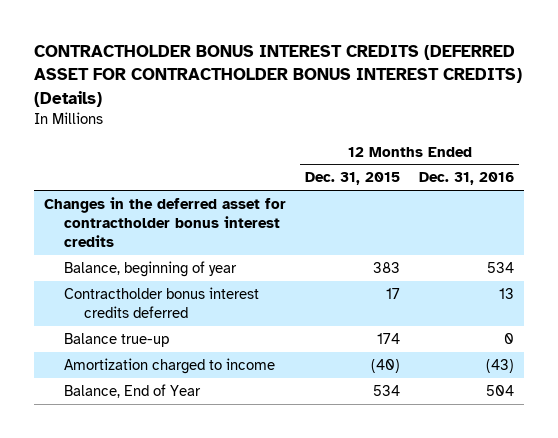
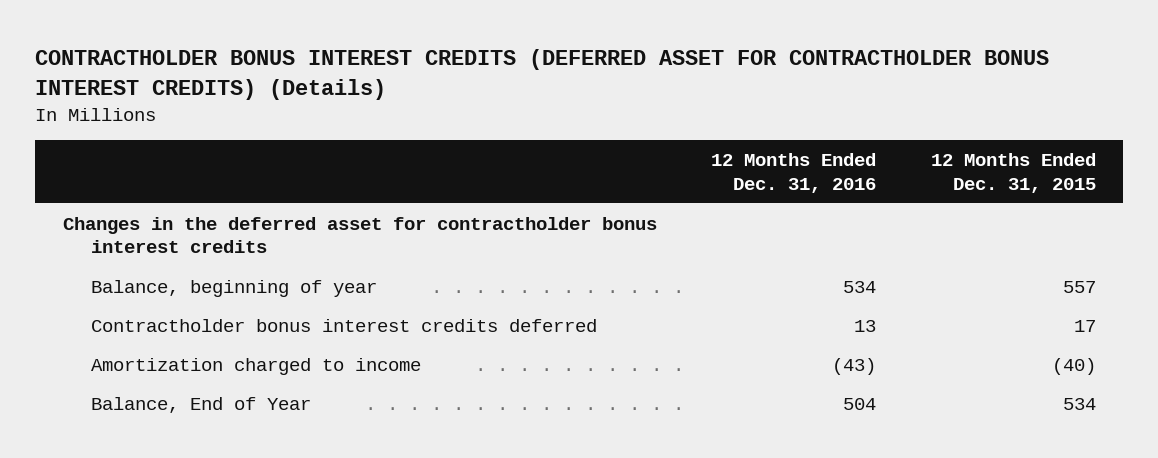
- | 12 Months Ended Dec. 31, 2015 | 12 Months Ended Dec. 31, 2016
+ | 12 Months Ended Dec. 31, 2016 | 12 Months Ended Dec. 31, 2015
- Balance, beginning of year | 383 | 534
+ Balance, beginning of year | 534 | 557
- Balance true-up | 174 | 0

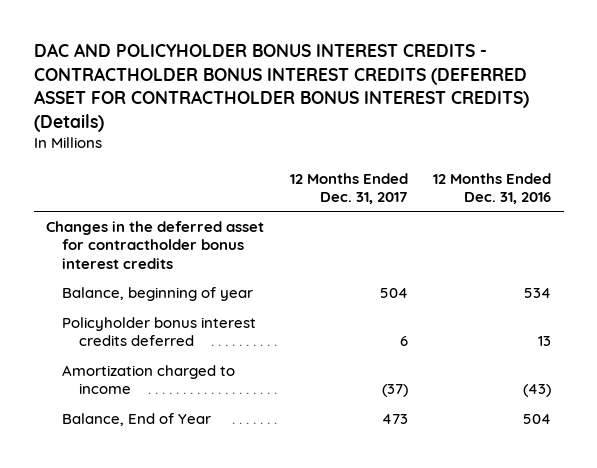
- CONTRACTHOLDER BONUS INTEREST CREDITS (DEFERRED ASSET FOR CONTRACTHOLDER BONUS INTEREST CREDITS) (Details)
+ DAC AND POLICYHOLDER BONUS INTEREST CREDITS - CONTRACTHOLDER BONUS INTEREST CREDITS (DEFERRED ASSET FOR CONTRACTHOLDER BONUS INTEREST CREDITS) (Details)
- | 12 Months Ended Dec. 31, 2016 | 12 Months Ended Dec. 31, 2015
+ | 12 Months Ended Dec. 31, 2017 | 12 Months Ended Dec. 31, 2016
- Contractholder bonus interest credits deferred | 13 | 17
+ Policyholder bonus interest credits deferred | 6 | 13

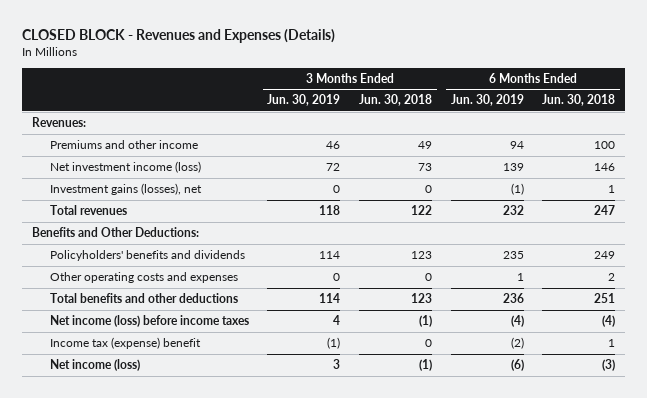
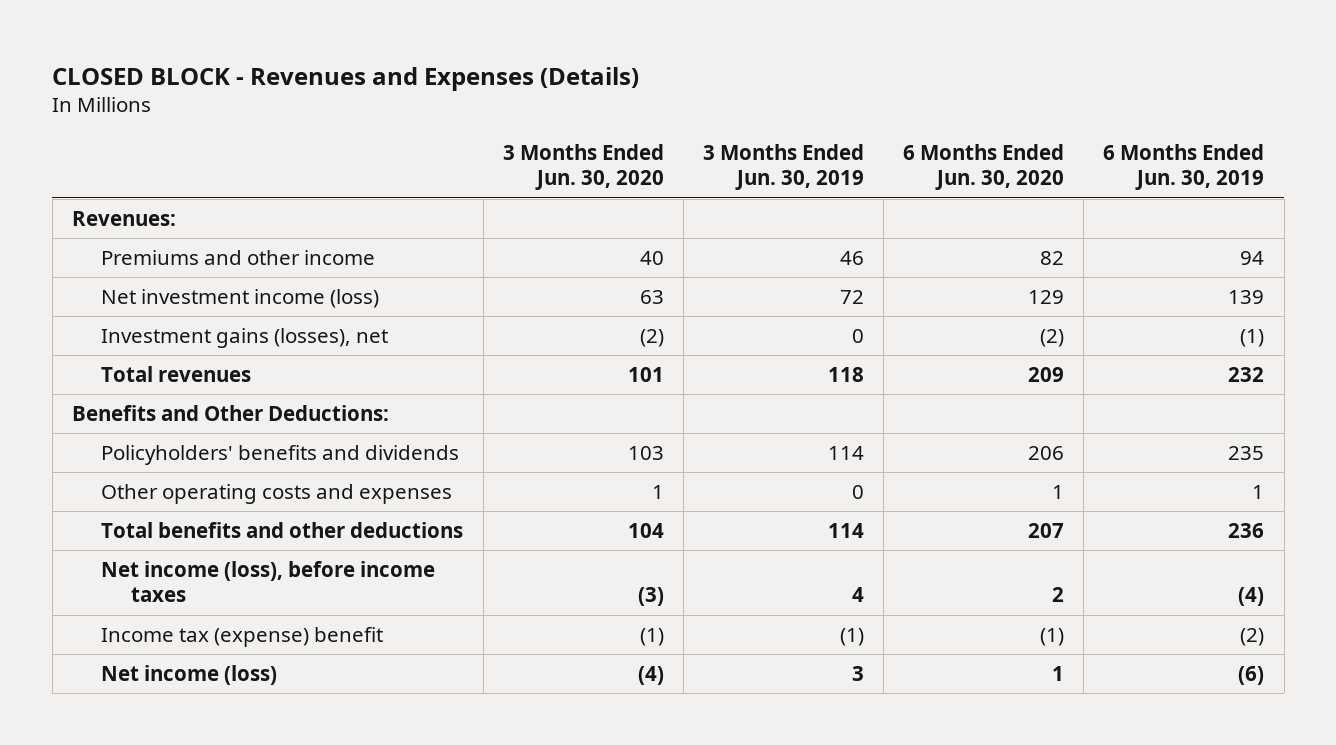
- | 3 Months Ended Jun. 30, 2019 | 3 Months Ended Jun. 30, 2018 | 6 Months Ended Jun. 30, 2019 | 6 Months Ended Jun. 30, 2018
+ | 3 Months Ended Jun. 30, 2020 | 3 Months Ended Jun. 30, 2019 | 6 Months Ended Jun. 30, 2020 | 6 Months Ended Jun. 30, 2019
- Net income (loss) before income taxes | 4 | (1) | (4) | (4)
+ Net income (loss), before income taxes | (3) | 4 | 2 | (4)

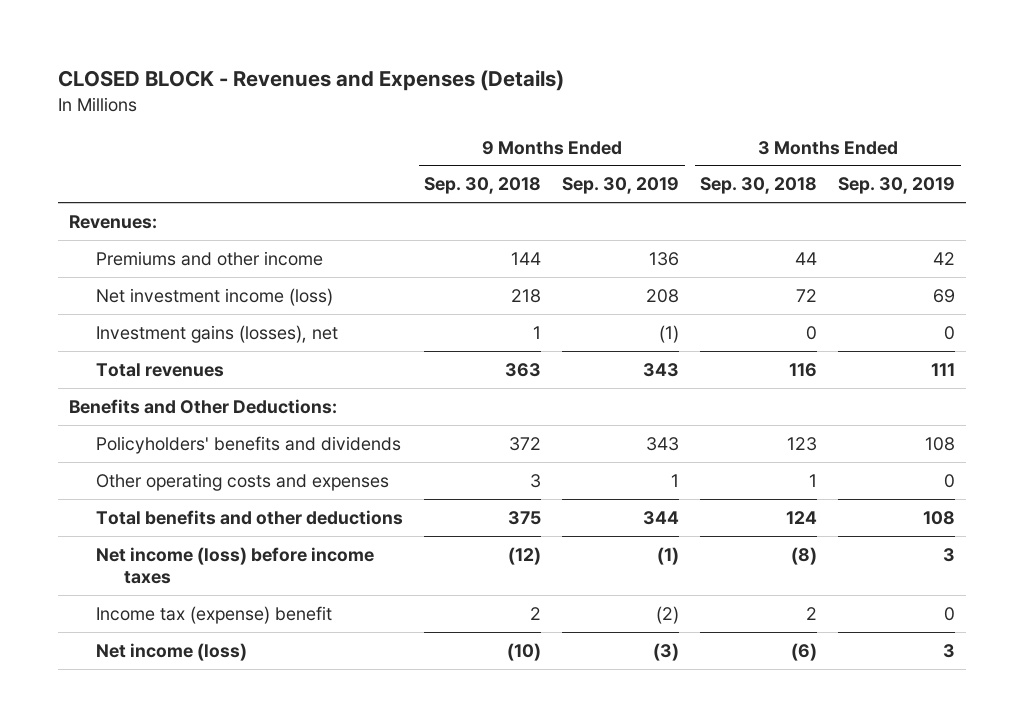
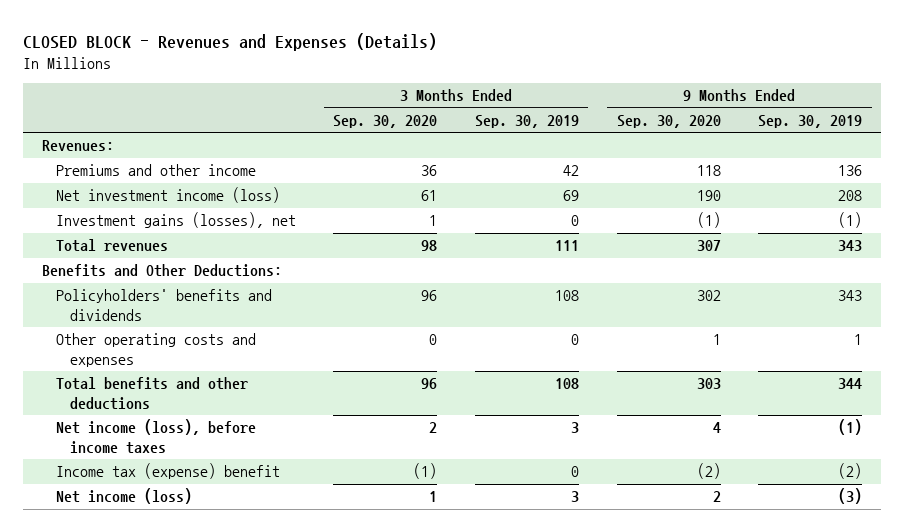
- | 9 Months Ended Sep. 30, 2018 | 9 Months Ended Sep. 30, 2019 | 3 Months Ended Sep. 30, 2018 | 3 Months Ended Sep. 30, 2019
+ | 3 Months Ended Sep. 30, 2020 | 3 Months Ended Sep. 30, 2019 | 9 Months Ended Sep. 30, 2020 | 9 Months Ended Sep. 30, 2019
- Net income (loss) before income taxes | (12) | (1) | (8) | 3
+ Net income (loss), before income taxes | 2 | 3 | 4 | (1)

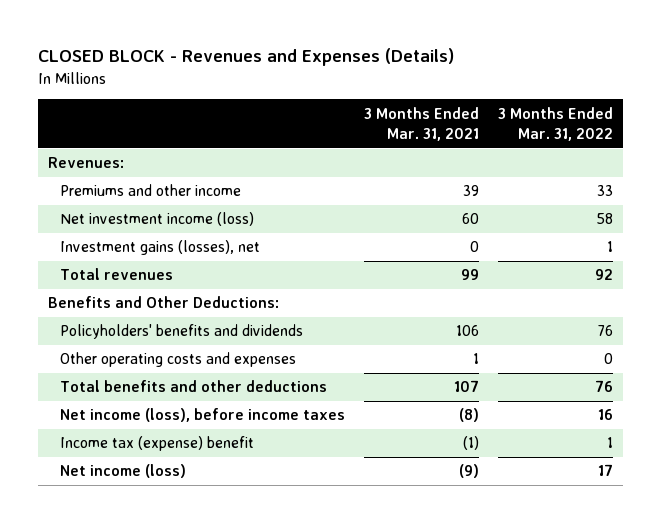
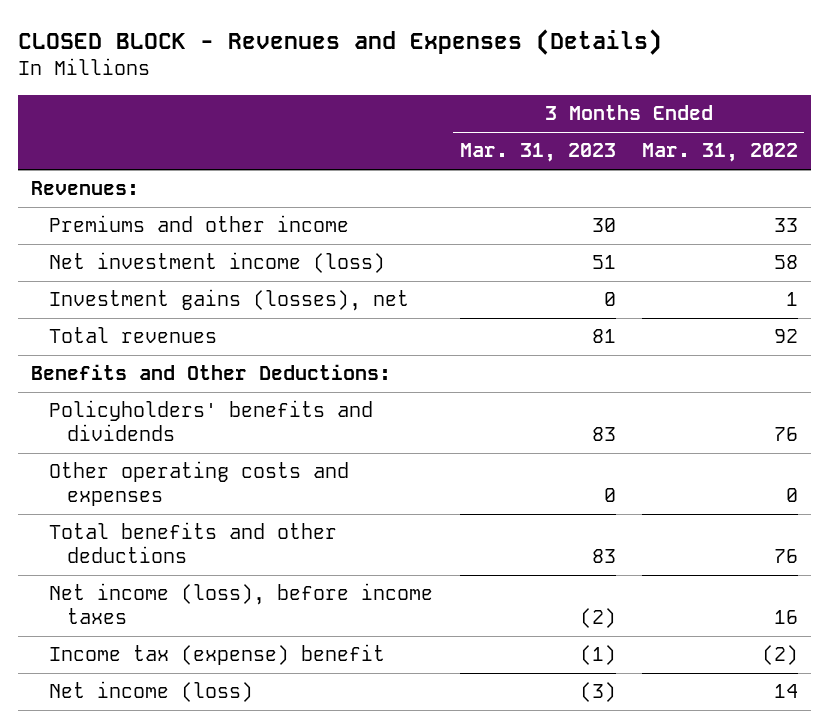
- | 3 Months Ended Mar. 31, 2021 | 3 Months Ended Mar. 31, 2022
+ | 3 Months Ended Mar. 31, 2023 | 3 Months Ended Mar. 31, 2022
- Income tax (expense) benefit | (1) | 1
- Net income (loss) | (9) | 17
+ Income tax (expense) benefit | (1) | (2)
+ Net income (loss) | (3) | 14

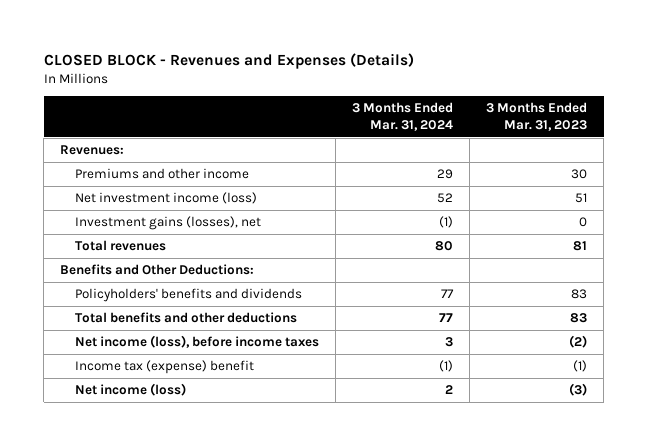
- | 3 Months Ended Mar. 31, 2023 | 3 Months Ended Mar. 31, 2022
+ | 3 Months Ended Mar. 31, 2024 | 3 Months Ended Mar. 31, 2023
- Other operating costs and expenses | 0 | 0

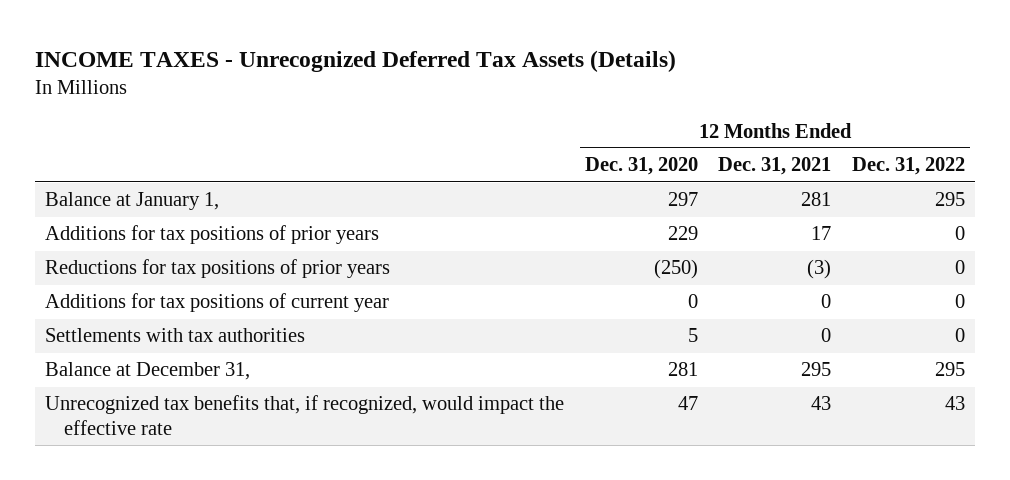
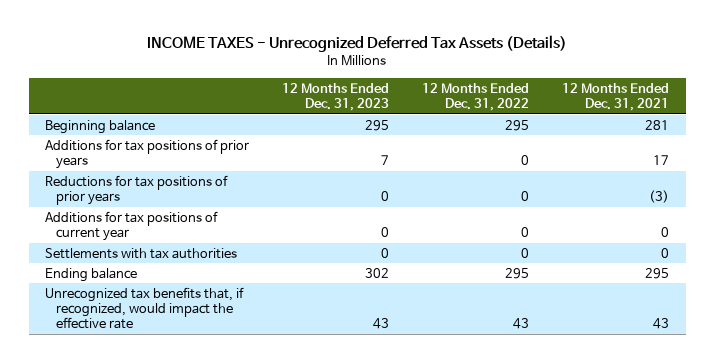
- | 12 Months Ended Dec. 31, 2020 | 12 Months Ended Dec. 31, 2021 | 12 Months Ended Dec. 31, 2022
+ | 12 Months Ended Dec. 31, 2023 | 12 Months Ended Dec. 31, 2022 | 12 Months Ended Dec. 31, 2021
- Balance at January 1, | 297 | 281 | 295
+ Beginning balance | 295 | 295 | 281
- Balance at December 31, | 281 | 295 | 295
+ Ending balance | 302 | 295 | 295

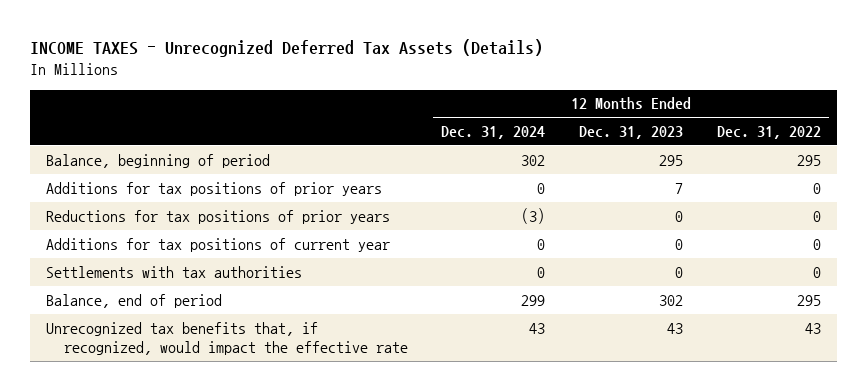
- | 12 Months Ended Dec. 31, 2023 | 12 Months Ended Dec. 31, 2022 | 12 Months Ended Dec. 31, 2021
+ | 12 Months Ended Dec. 31, 2024 | 12 Months Ended Dec. 31, 2023 | 12 Months Ended Dec. 31, 2022
- Beginning balance | 295 | 295 | 281
+ Balance, beginning of period | 302 | 295 | 295
- Ending balance | 302 | 295 | 295
+ Balance, end of period | 299 | 302 | 295

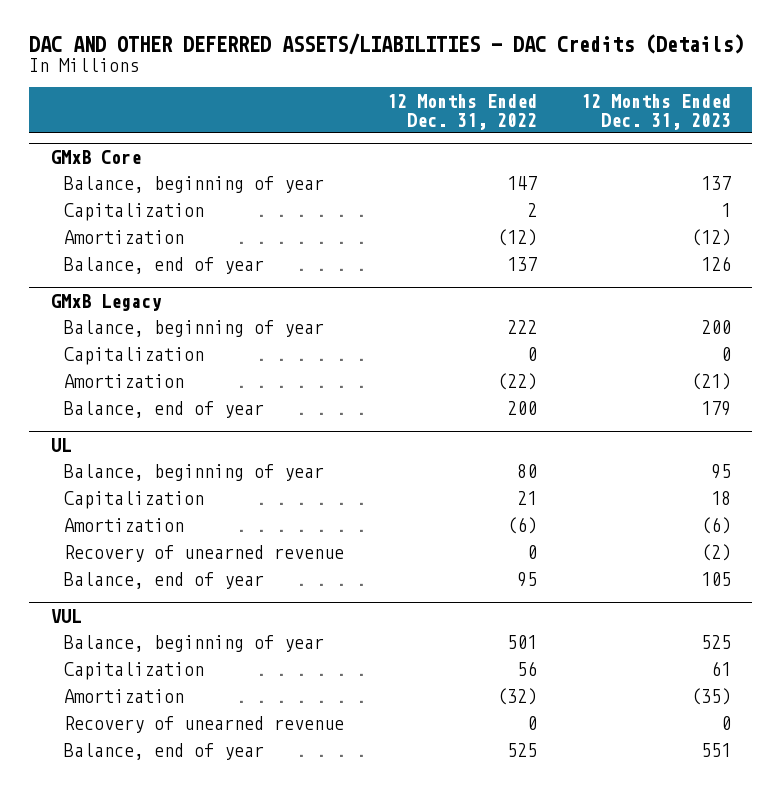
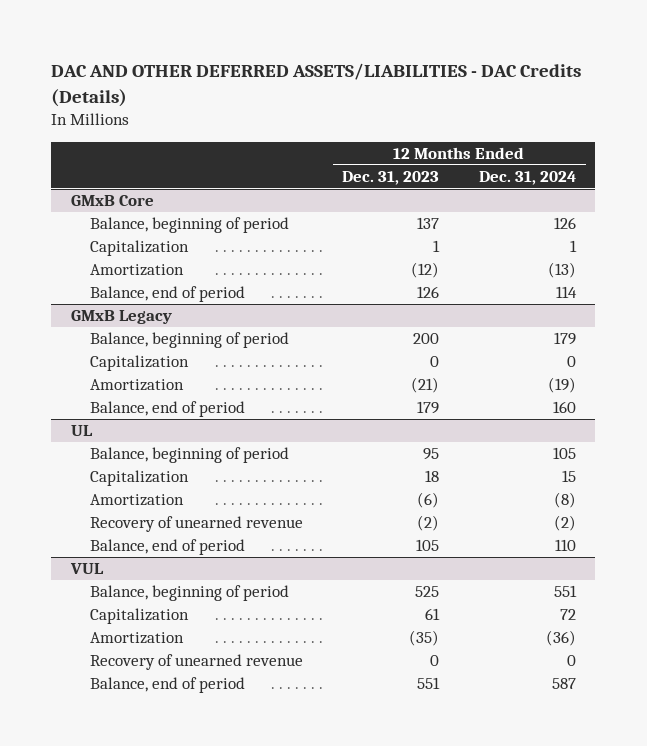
- | 12 Months Ended Dec. 31, 2022 | 12 Months Ended Dec. 31, 2023
+ | 12 Months Ended Dec. 31, 2023 | 12 Months Ended Dec. 31, 2024
@ GMxB Core
- Balance, beginning of year | 147 | 137
+ Balance, beginning of period | 137 | 126
- Balance, end of year | 137 | 126
+ Balance, end of period | 126 | 114
@ GMxB Legacy
- Balance, beginning of year | 222 | 200
+ Balance, beginning of period | 200 | 179
- Balance, end of year | 200 | 179
+ Balance, end of period | 179 | 160
@ UL
- Balance, beginning of year | 80 | 95
+ Balance, beginning of period | 95 | 105
- Balance, end of year | 95 | 105
+ Balance, end of period | 105 | 110
@ VUL
- Balance, beginning of year | 501 | 525
+ Balance, beginning of period | 525 | 551
- Balance, end of year | 525 | 551
+ Balance, end of period | 551 | 587

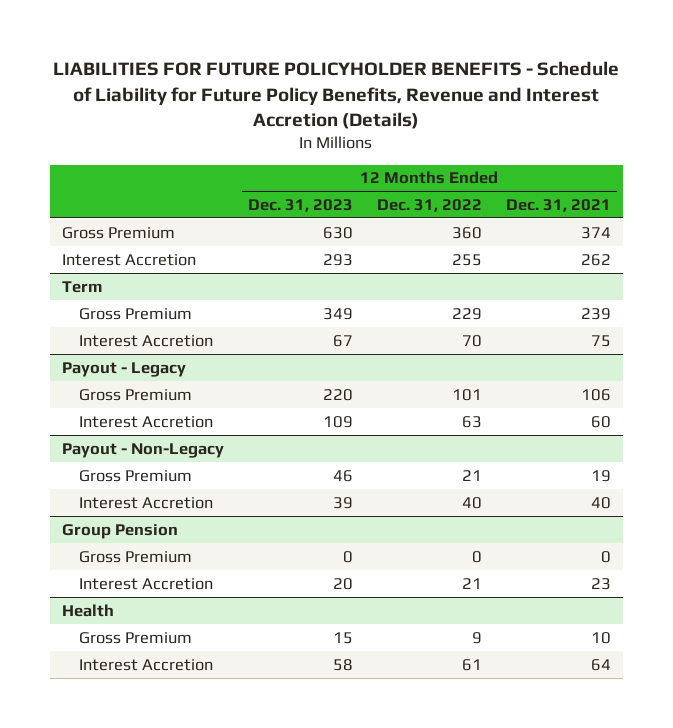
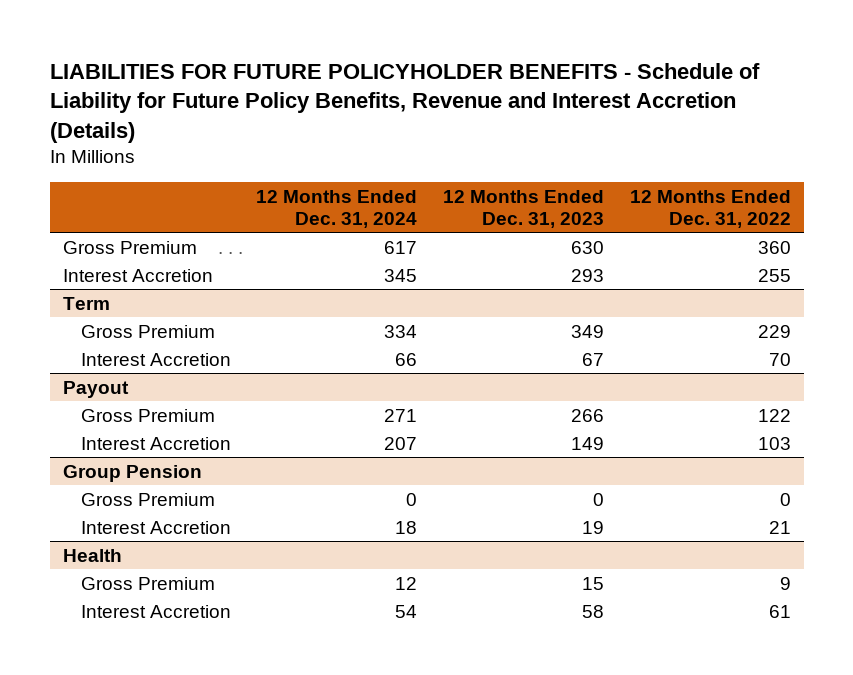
- | 12 Months Ended Dec. 31, 2023 | 12 Months Ended Dec. 31, 2022 | 12 Months Ended Dec. 31, 2021
+ | 12 Months Ended Dec. 31, 2024 | 12 Months Ended Dec. 31, 2023 | 12 Months Ended Dec. 31, 2022
- Payout - Legacy
- Gross Premium | 220 | 101 | 106
- Interest Accretion | 109 | 63 | 60
- Payout - Non-Legacy
- Gross Premium | 46 | 21 | 19
- Interest Accretion | 39 | 40 | 40
+ Payout
+ Gross Premium | 271 | 266 | 122
+ Interest Accretion | 207 | 149 | 103
@ Group Pension
- Interest Accretion | 20 | 21 | 23
+ Interest Accretion | 18 | 19 | 21

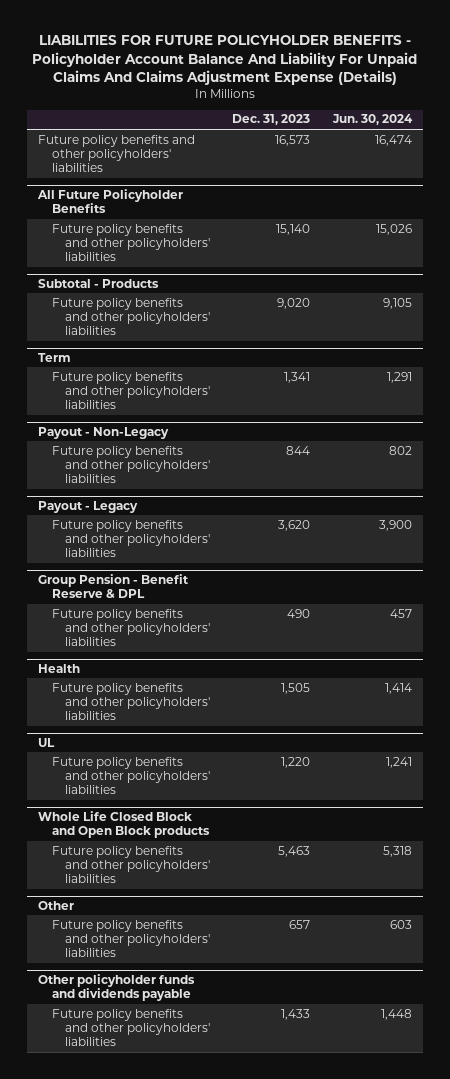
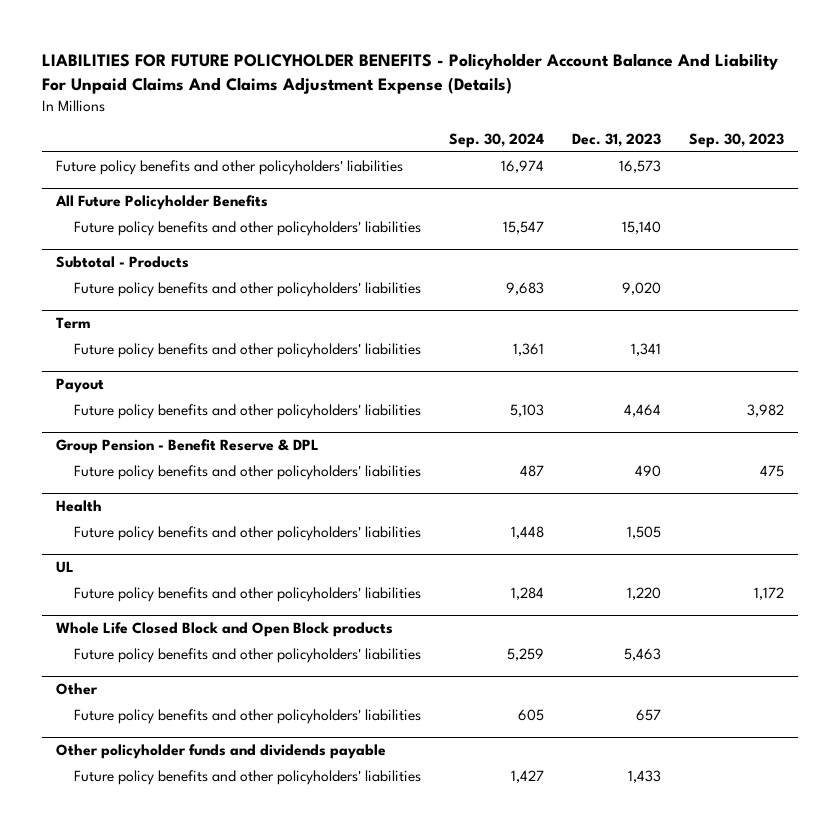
- | Dec. 31, 2023 | Jun. 30, 2024
+ | Sep. 30, 2024 | Dec. 31, 2023 | Sep. 30, 2023
- Payout - Non-Legacy
- Future policy benefits and other policyholders' liabilities | 844 | 802
- Payout - Legacy
- Future policy benefits and other policyholders' liabilities | 3,620 | 3,900
+ Payout
+ Future policy benefits and other policyholders' liabilities | 5,103 | 4,464 | 3,982

